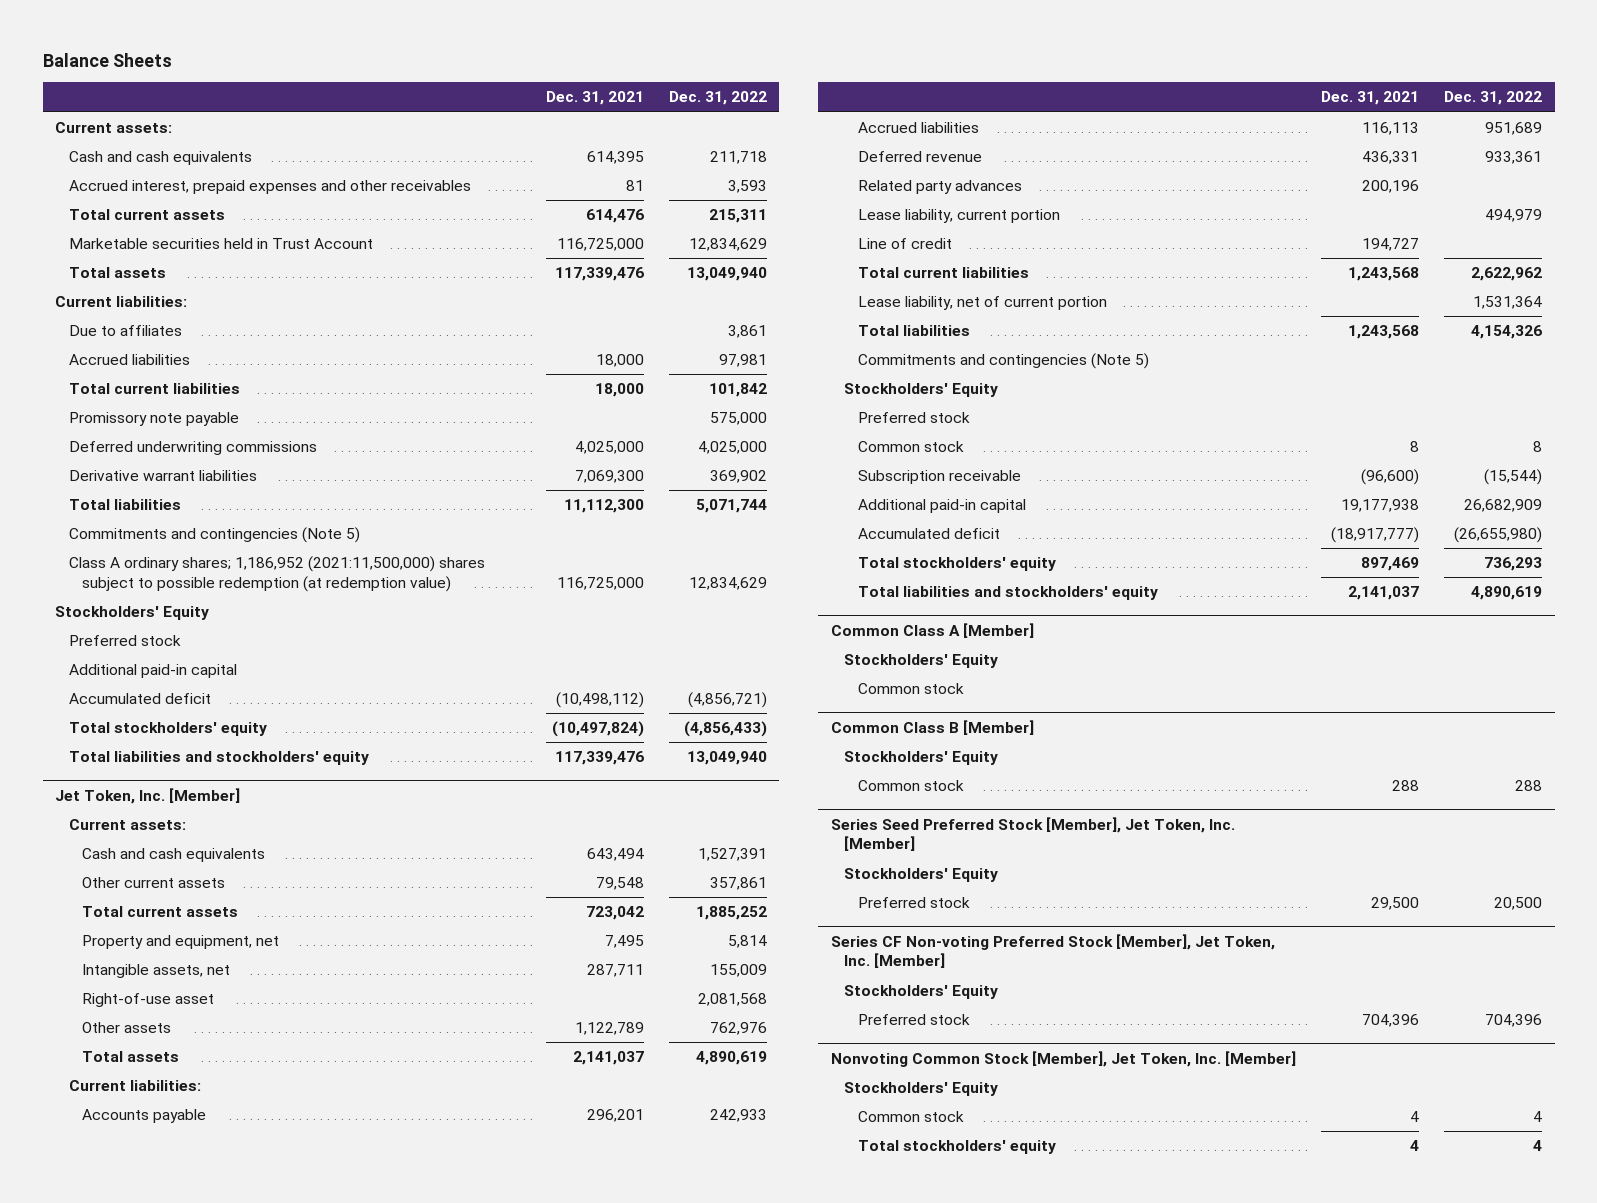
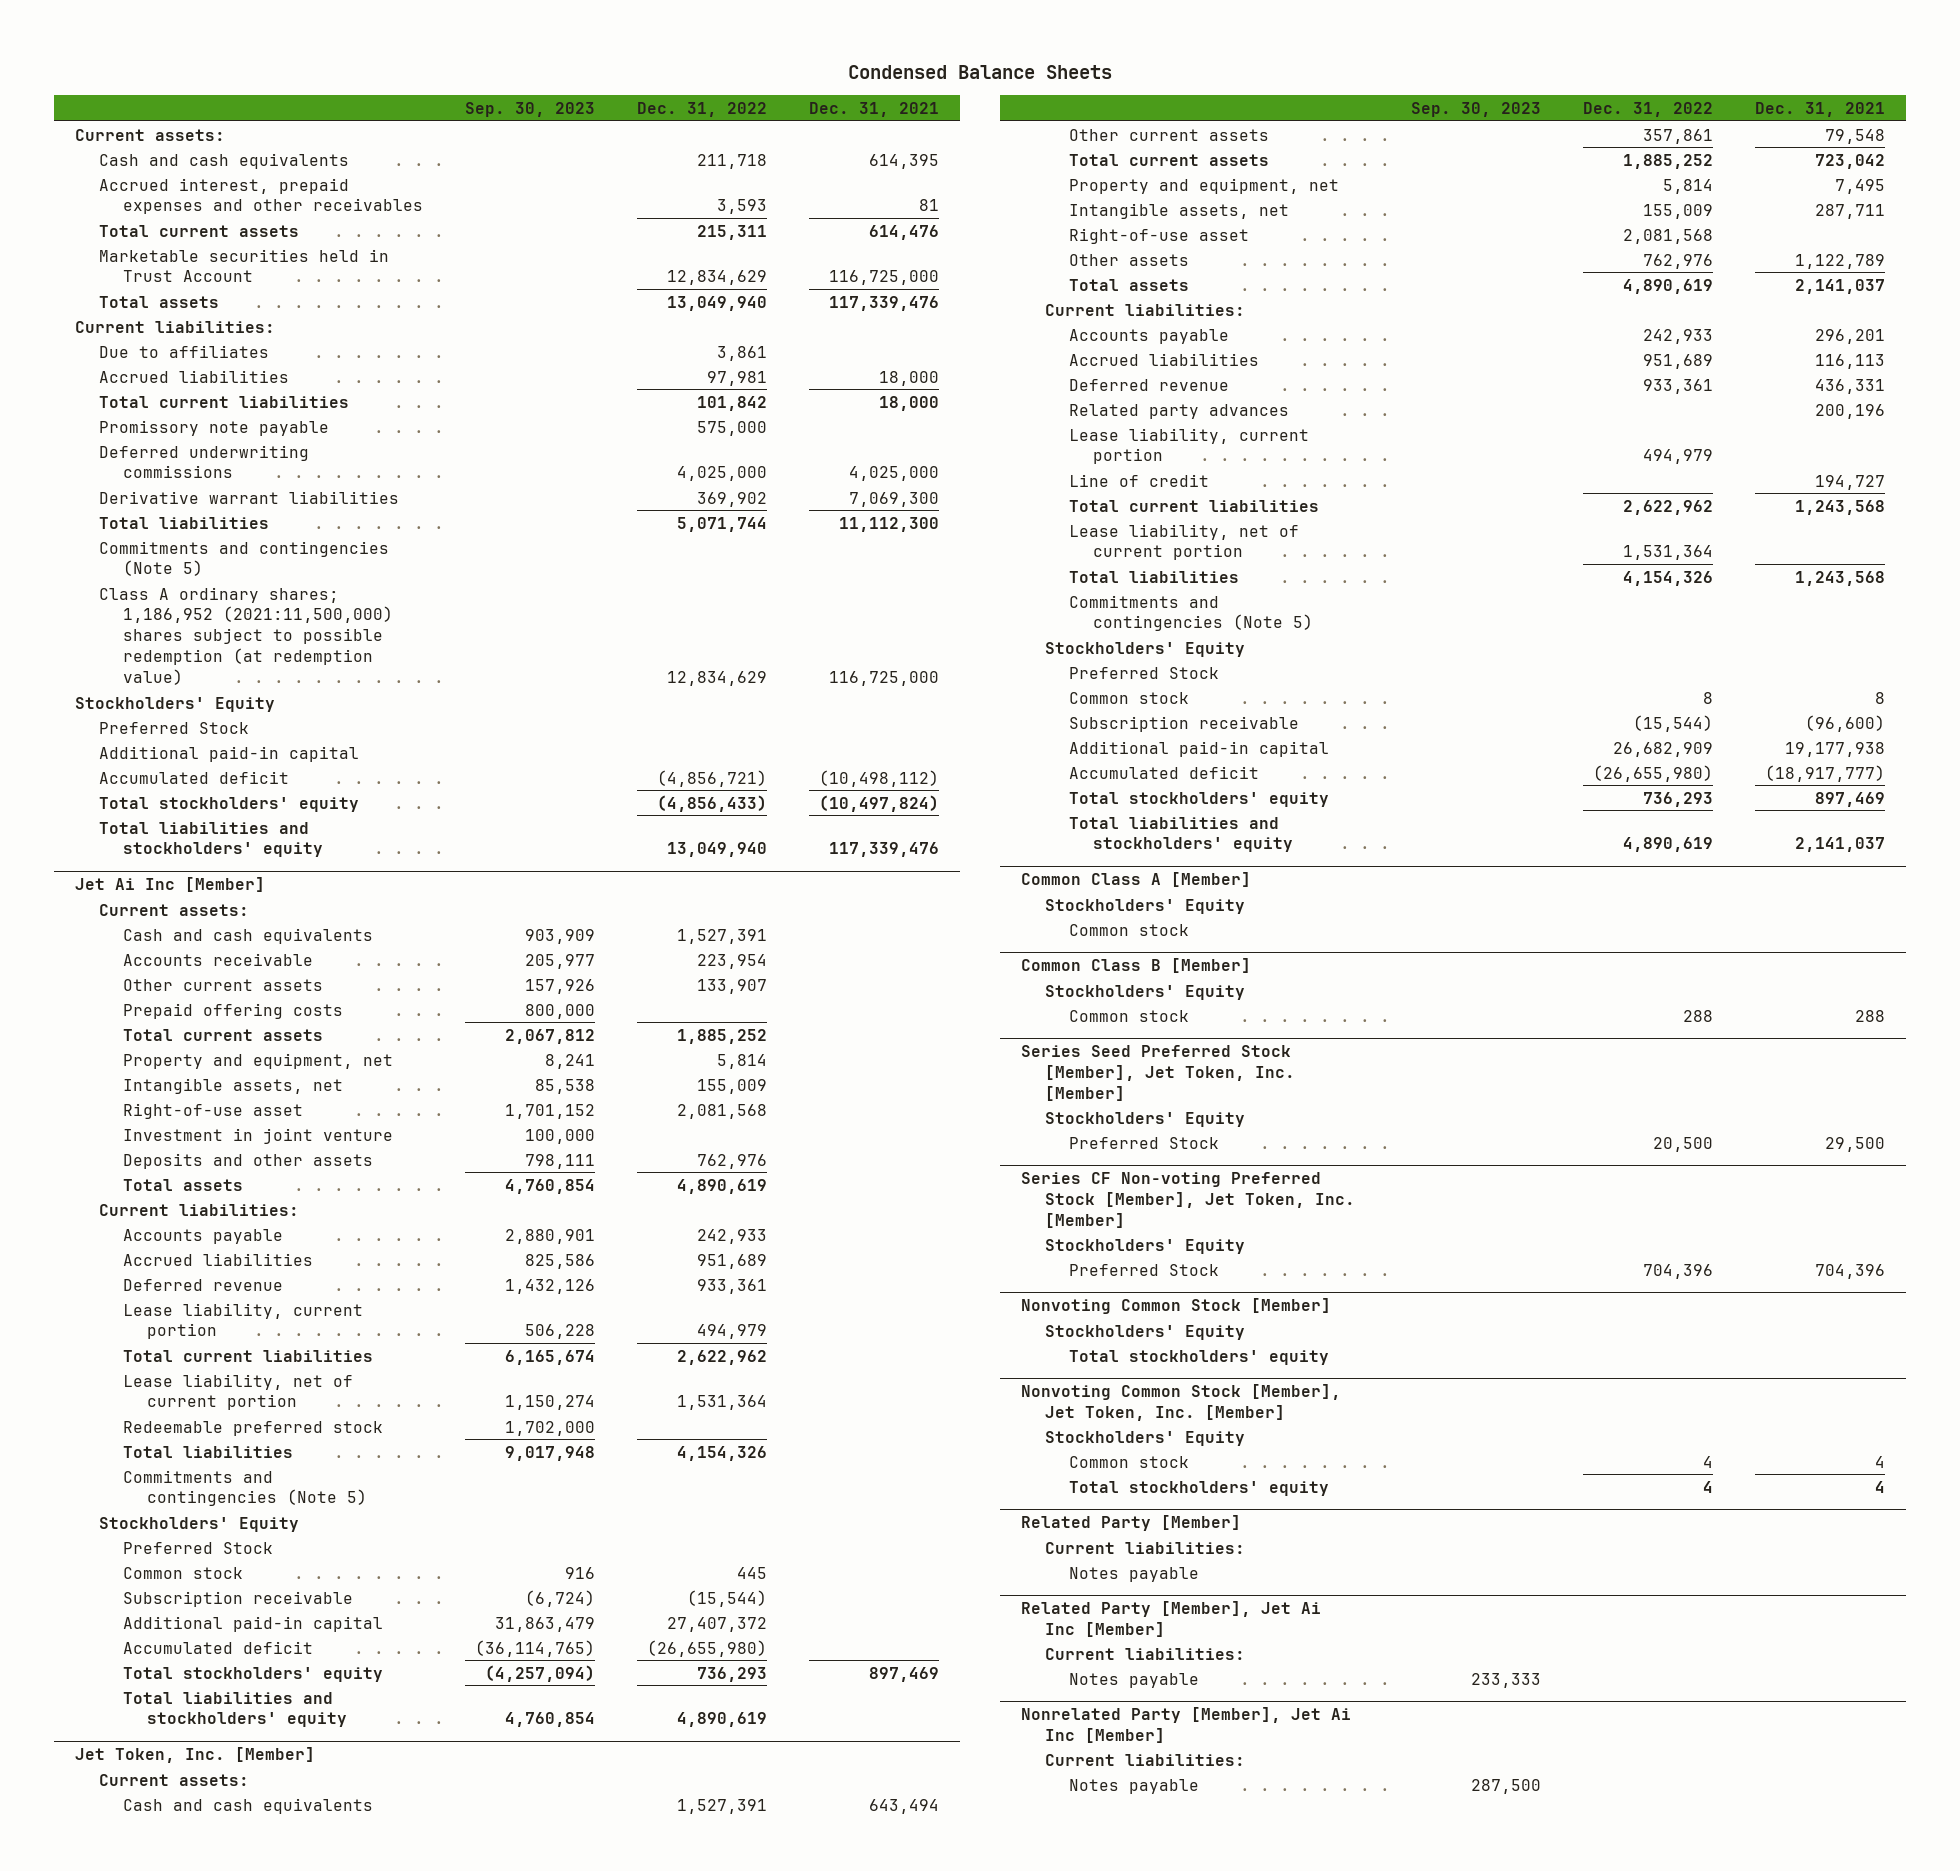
- Balance Sheets
+ Condensed Balance Sheets
- | Dec. 31, 2021 | Dec. 31, 2022
+ | Sep. 30, 2023 | Dec. 31, 2022 | Dec. 31, 2021
- Preferred stock
+ Preferred Stock
+ Jet Ai Inc [Member]
+ Current assets:
+ Cash and cash equivalents | 903,909 | 1,527,391 |
+ Accounts receivable | 205,977 | 223,954 |
+ Other current assets | 157,926 | 133,907 |
+ Prepaid offering costs | 800,000 | |
+ Total current assets | 2,067,812 | 1,885,252 |
+ Property and equipment, net | 8,241 | 5,814 |
+ Intangible assets, net | 85,538 | 155,009 |
+ Right-of-use asset | 1,701,152 | 2,081,568 |
+ Investment in joint venture | 100,000 | |
+ Deposits and other assets | 798,111 | 762,976 |
+ Total assets | 4,760,854 | 4,890,619 |
+ Current liabilities:
+ Accounts payable | 2,880,901 | 242,933 |
+ Accrued liabilities | 825,586 | 951,689 |
+ Deferred revenue | 1,432,126 | 933,361 |
+ Lease liability, current portion | 506,228 | 494,979 |
+ Total current liabilities | 6,165,674 | 2,622,962 |
+ Lease liability, net of current portion | 1,150,274 | 1,531,364 |
+ Redeemable preferred stock | 1,702,000 | |
+ Total liabilities | 9,017,948 | 4,154,326 |
+ Commitments and contingencies (Note 5)
+ Stockholders' Equity
+ Preferred Stock
+ Common stock | 916 | 445 |
+ Subscription receivable | (6,724) | (15,544) |
+ Additional paid-in capital | 31,863,479 | 27,407,372 |
+ Accumulated deficit | (36,114,765) | (26,655,980) |
+ Total stockholders' equity | (4,257,094) | 736,293 | 897,469
+ Total liabilities and stockholders' equity | 4,760,854 | 4,890,619 |
@ Jet Token, Inc. [Member]
- Preferred stock
+ Preferred Stock
@ Series Seed Preferred Stock [Member], Jet Token, Inc. [Member]
- Preferred stock | 29,500 | 20,500
+ Preferred Stock | | 20,500 | 29,500
@ Series CF Non-voting Preferred Stock [Member], Jet Token, Inc. [Member]
- Preferred stock | 704,396 | 704,396
+ Preferred Stock | | 704,396 | 704,396
+ Nonvoting Common Stock [Member]
+ Stockholders' Equity
+ Total stockholders' equity
+ Related Party [Member]
+ Current liabilities:
+ Notes payable
+ Related Party [Member], Jet Ai Inc [Member]
+ Current liabilities:
+ Notes payable | 233,333 | |
+ Nonrelated Party [Member], Jet Ai Inc [Member]
+ Current liabilities:
+ Notes payable | 287,500 | |

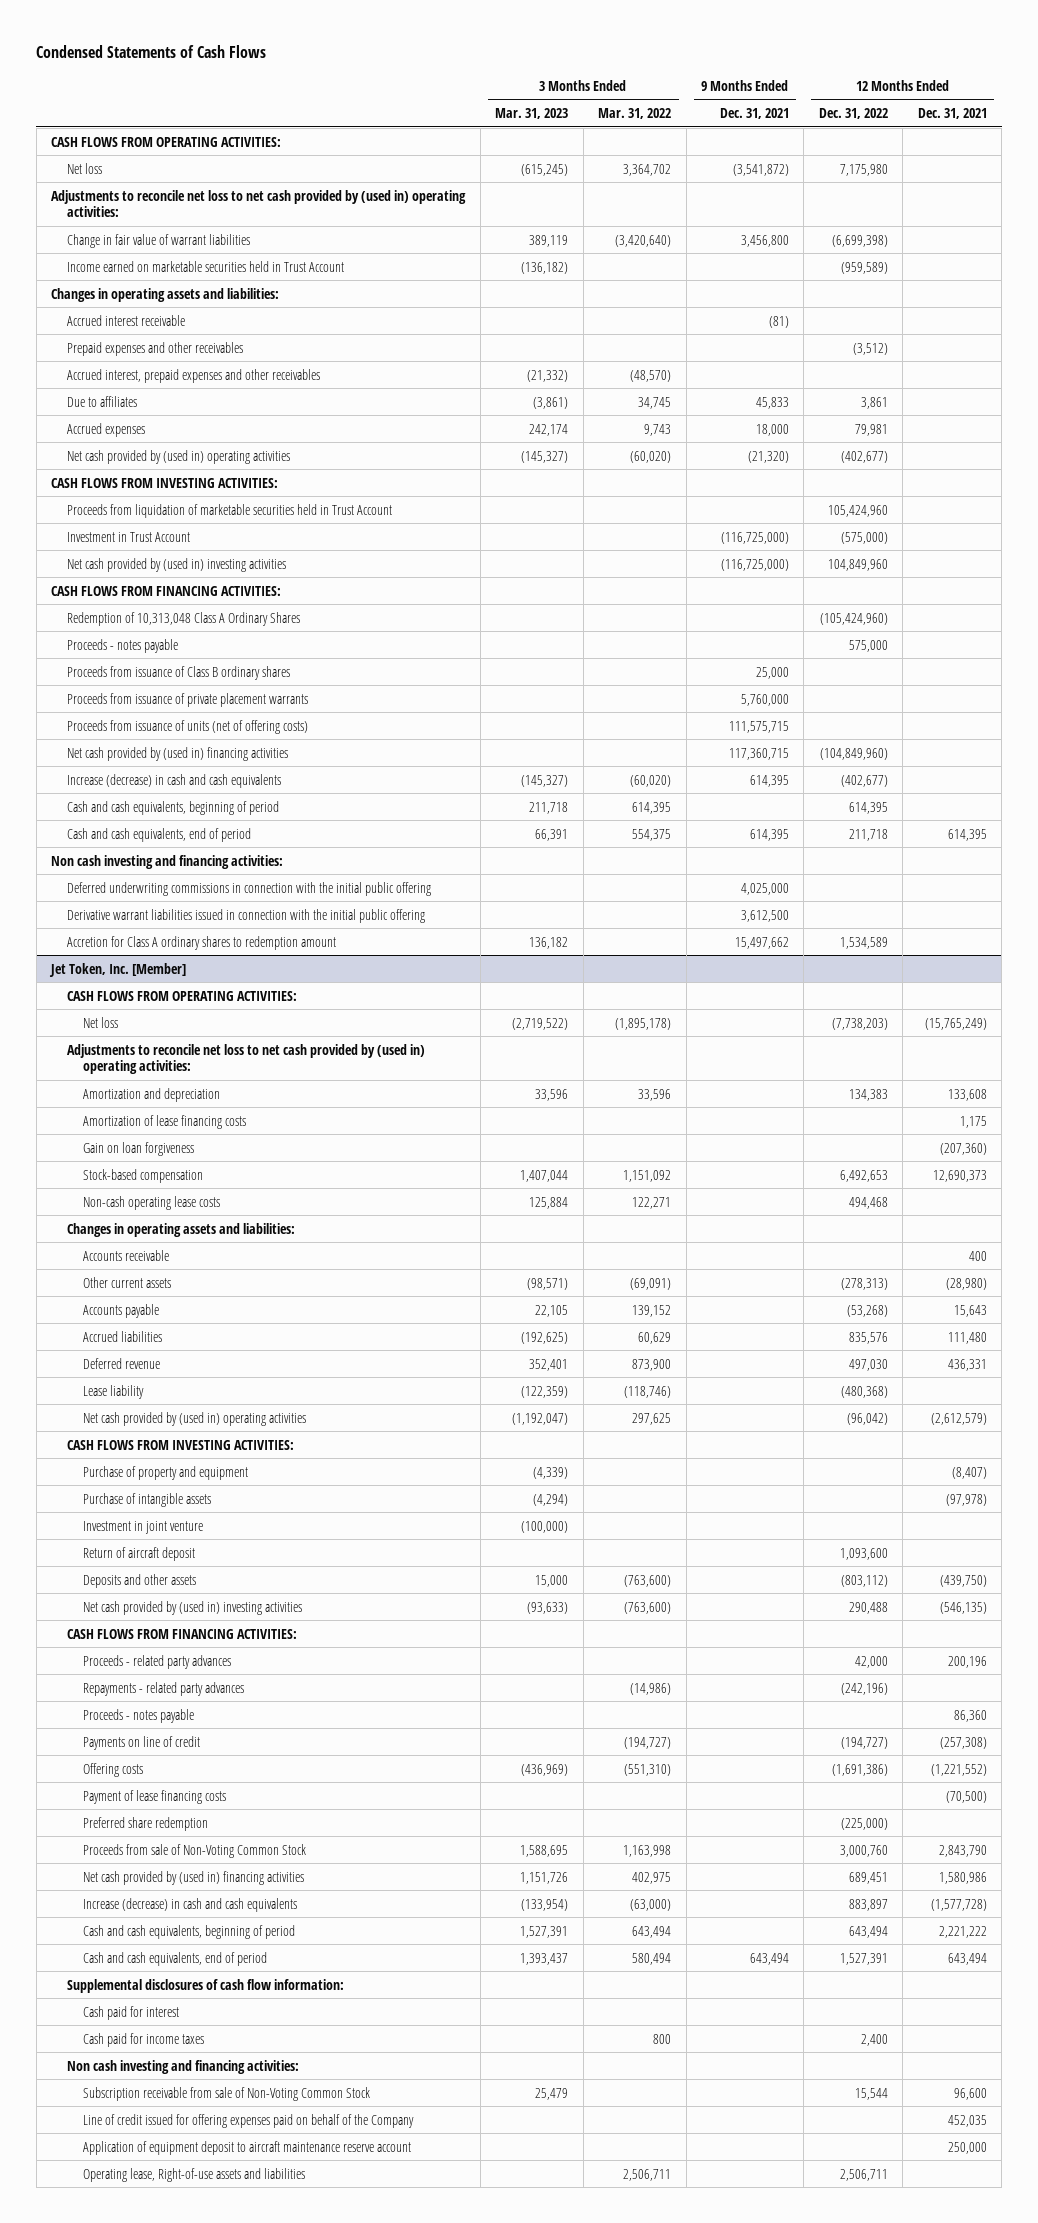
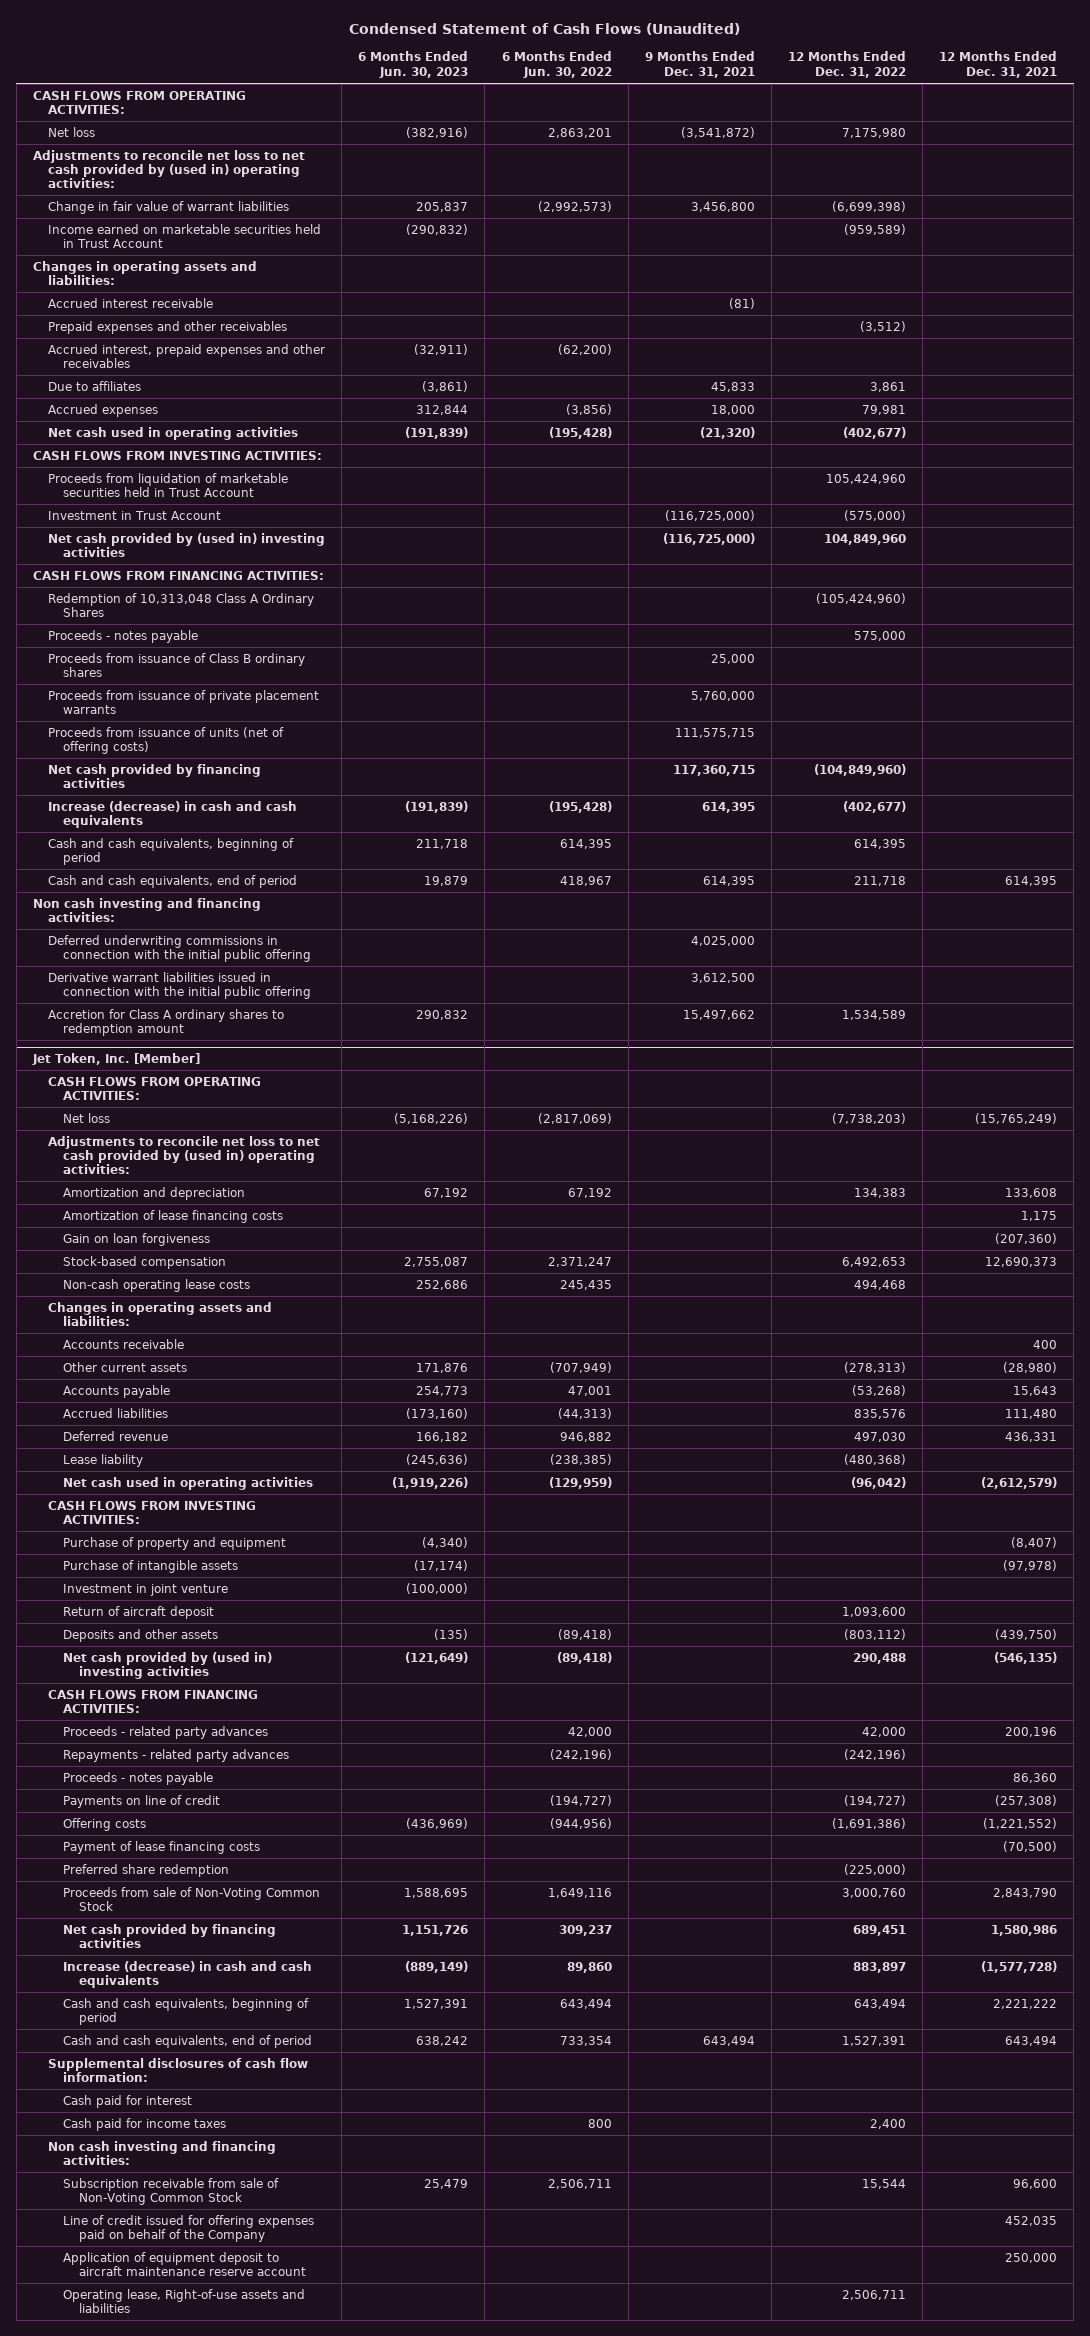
- Condensed Statements of Cash Flows
+ Condensed Statement of Cash Flows (Unaudited)
- | 3 Months Ended Mar. 31, 2023 | 3 Months Ended Mar. 31, 2022 | 9 Months Ended Dec. 31, 2021 | 12 Months Ended Dec. 31, 2022 | 12 Months Ended Dec. 31, 2021
+ | 6 Months Ended Jun. 30, 2023 | 6 Months Ended Jun. 30, 2022 | 9 Months Ended Dec. 31, 2021 | 12 Months Ended Dec. 31, 2022 | 12 Months Ended Dec. 31, 2021
- Net cash provided by (used in) operating activities | (145,327) | (60,020) | (21,320) | (402,677) |
+ Net cash used in operating activities | (191,839) | (195,428) | (21,320) | (402,677) |
- Net cash provided by (used in) financing activities | | | 117,360,715 | (104,849,960) |
+ Net cash provided by financing activities | | | 117,360,715 | (104,849,960) |
@ Jet Token, Inc. [Member]
- Net cash provided by (used in) operating activities | (1,192,047) | 297,625 | | (96,042) | (2,612,579)
+ Net cash used in operating activities | (1,919,226) | (129,959) | | (96,042) | (2,612,579)
- Net cash provided by (used in) financing activities | 1,151,726 | 402,975 | | 689,451 | 1,580,986
+ Net cash provided by financing activities | 1,151,726 | 309,237 | | 689,451 | 1,580,986

